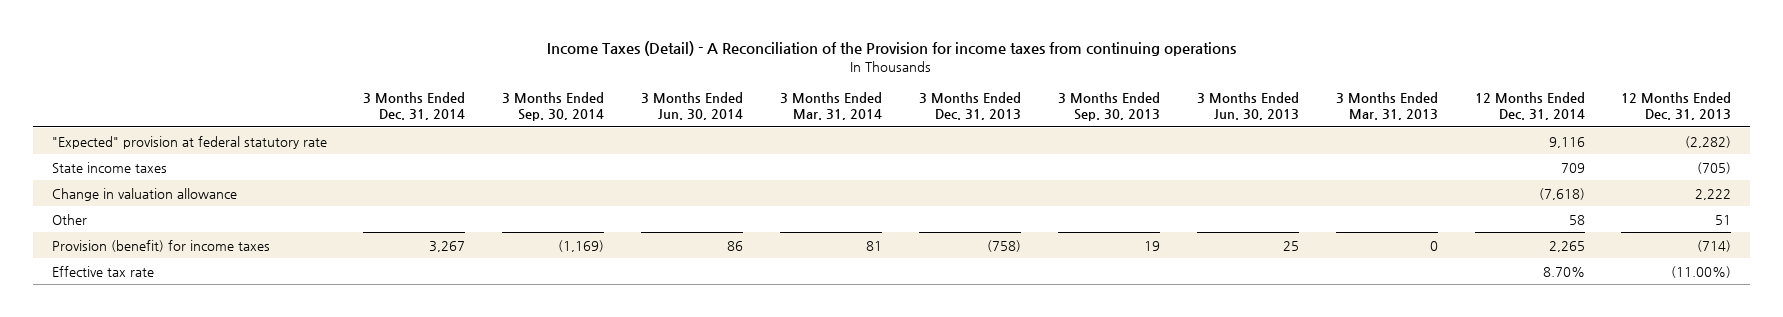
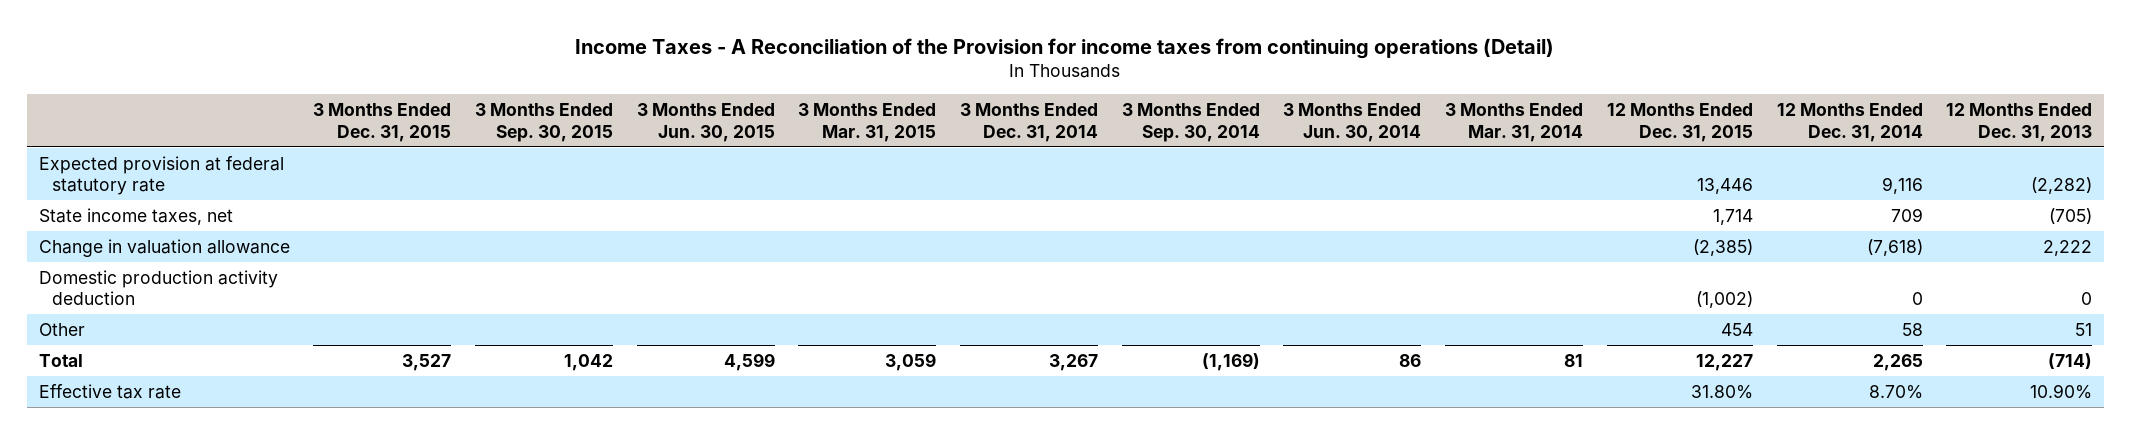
- Income Taxes (Detail) - A Reconciliation of the Provision for income taxes from continuing operations
+ Income Taxes - A Reconciliation of the Provision for income taxes from continuing operations (Detail)
- | 3 Months Ended Dec. 31, 2014 | 3 Months Ended Sep. 30, 2014 | 3 Months Ended Jun. 30, 2014 | 3 Months Ended Mar. 31, 2014 | 3 Months Ended Dec. 31, 2013 | 3 Months Ended Sep. 30, 2013 | 3 Months Ended Jun. 30, 2013 | 3 Months Ended Mar. 31, 2013 | 12 Months Ended Dec. 31, 2014 | 12 Months Ended Dec. 31, 2013
+ | 3 Months Ended Dec. 31, 2015 | 3 Months Ended Sep. 30, 2015 | 3 Months Ended Jun. 30, 2015 | 3 Months Ended Mar. 31, 2015 | 3 Months Ended Dec. 31, 2014 | 3 Months Ended Sep. 30, 2014 | 3 Months Ended Jun. 30, 2014 | 3 Months Ended Mar. 31, 2014 | 12 Months Ended Dec. 31, 2015 | 12 Months Ended Dec. 31, 2014 | 12 Months Ended Dec. 31, 2013
- "Expected" provision at federal statutory rate | | | | | | | | | 9,116 | (2,282)
- State income taxes | | | | | | | | | 709 | (705)
+ Expected provision at federal statutory rate | | | | | | | | | 13,446 | 9,116 | (2,282)
+ State income taxes, net | | | | | | | | | 1,714 | 709 | (705)
+ Domestic production activity deduction | | | | | | | | | (1,002) | 0 | 0
- Provision (benefit) for income taxes | 3,267 | (1,169) | 86 | 81 | (758) | 19 | 25 | 0 | 2,265 | (714)
- Effective tax rate | | | | | | | | | 8.70% | (11.00%)
+ Total | 3,527 | 1,042 | 4,599 | 3,059 | 3,267 | (1,169) | 86 | 81 | 12,227 | 2,265 | (714)
+ Effective tax rate | | | | | | | | | 31.80% | 8.70% | 10.90%

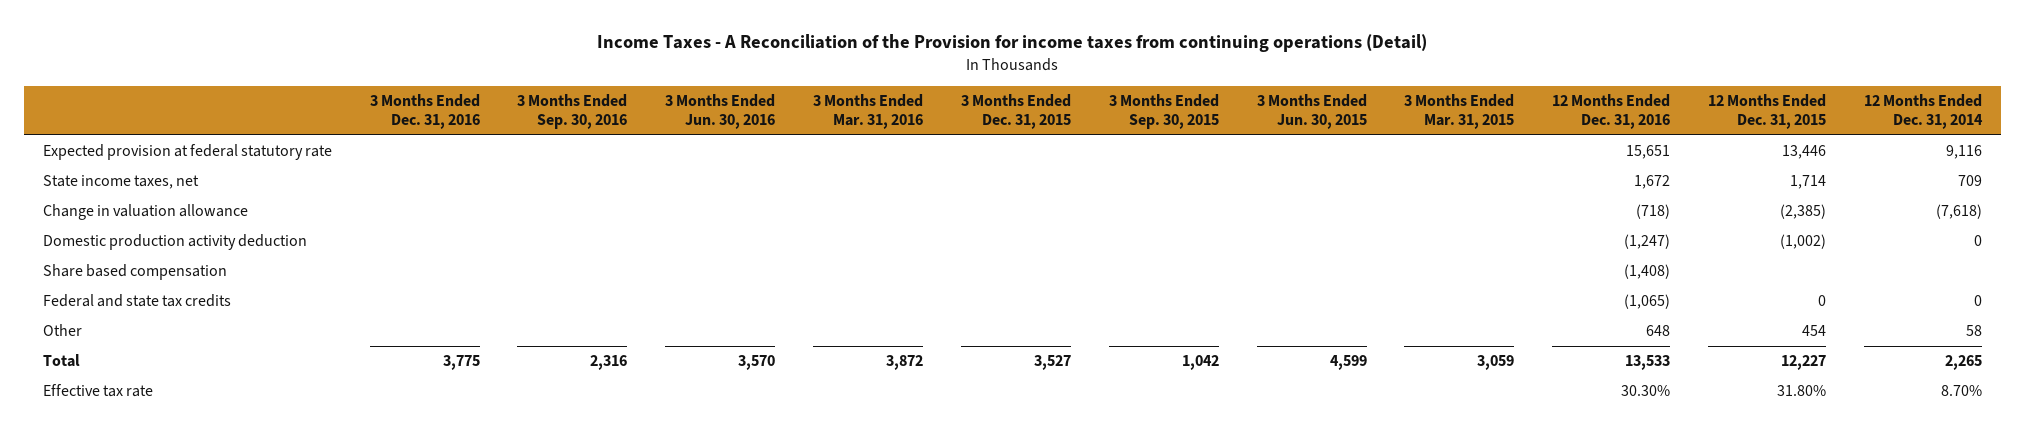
- | 3 Months Ended Dec. 31, 2015 | 3 Months Ended Sep. 30, 2015 | 3 Months Ended Jun. 30, 2015 | 3 Months Ended Mar. 31, 2015 | 3 Months Ended Dec. 31, 2014 | 3 Months Ended Sep. 30, 2014 | 3 Months Ended Jun. 30, 2014 | 3 Months Ended Mar. 31, 2014 | 12 Months Ended Dec. 31, 2015 | 12 Months Ended Dec. 31, 2014 | 12 Months Ended Dec. 31, 2013
+ | 3 Months Ended Dec. 31, 2016 | 3 Months Ended Sep. 30, 2016 | 3 Months Ended Jun. 30, 2016 | 3 Months Ended Mar. 31, 2016 | 3 Months Ended Dec. 31, 2015 | 3 Months Ended Sep. 30, 2015 | 3 Months Ended Jun. 30, 2015 | 3 Months Ended Mar. 31, 2015 | 12 Months Ended Dec. 31, 2016 | 12 Months Ended Dec. 31, 2015 | 12 Months Ended Dec. 31, 2014
+ Share based compensation | | | | | | | | | (1,408) | |
+ Federal and state tax credits | | | | | | | | | (1,065) | 0 | 0

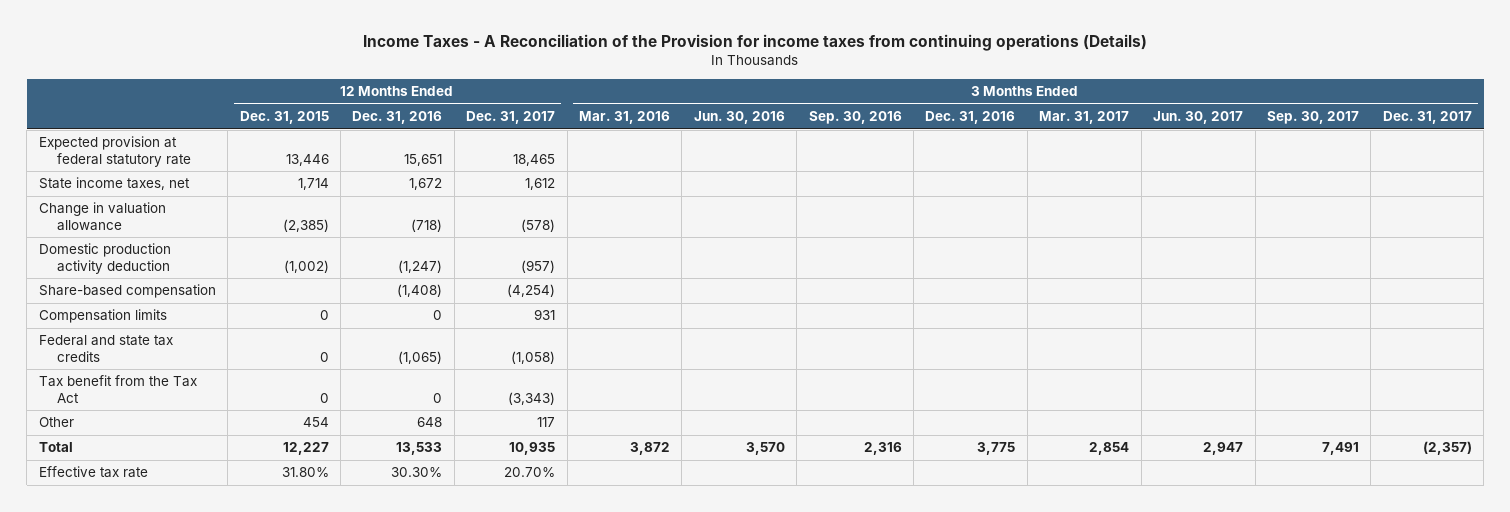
- Income Taxes - A Reconciliation of the Provision for income taxes from continuing operations (Detail)
+ Income Taxes - A Reconciliation of the Provision for income taxes from continuing operations (Details)
- | 3 Months Ended Dec. 31, 2016 | 3 Months Ended Sep. 30, 2016 | 3 Months Ended Jun. 30, 2016 | 3 Months Ended Mar. 31, 2016 | 3 Months Ended Dec. 31, 2015 | 3 Months Ended Sep. 30, 2015 | 3 Months Ended Jun. 30, 2015 | 3 Months Ended Mar. 31, 2015 | 12 Months Ended Dec. 31, 2016 | 12 Months Ended Dec. 31, 2015 | 12 Months Ended Dec. 31, 2014
+ | 12 Months Ended Dec. 31, 2015 | 12 Months Ended Dec. 31, 2016 | 12 Months Ended Dec. 31, 2017 | 3 Months Ended Mar. 31, 2016 | 3 Months Ended Jun. 30, 2016 | 3 Months Ended Sep. 30, 2016 | 3 Months Ended Dec. 31, 2016 | 3 Months Ended Mar. 31, 2017 | 3 Months Ended Jun. 30, 2017 | 3 Months Ended Sep. 30, 2017 | 3 Months Ended Dec. 31, 2017
- Share based compensation | | | | | | | | | (1,408) | |
+ Share-based compensation | | (1,408) | (4,254) | | | | | | | |
+ Compensation limits | 0 | 0 | 931 | | | | | | | |
+ Tax benefit from the Tax Act | 0 | 0 | (3,343) | | | | | | | |

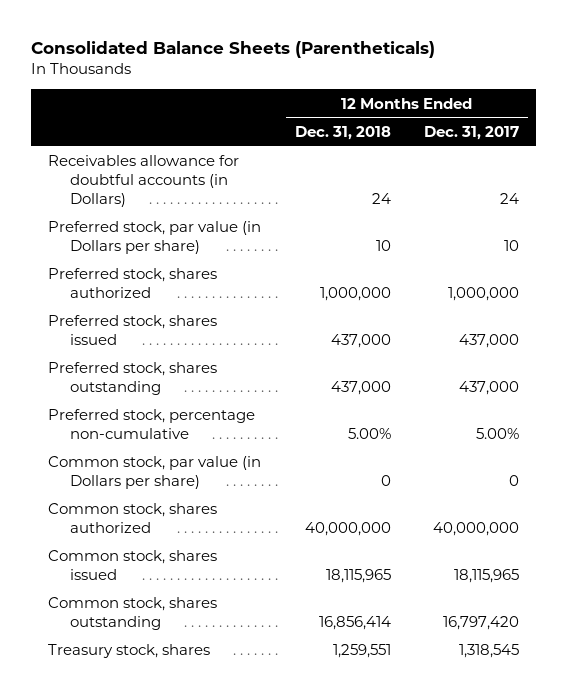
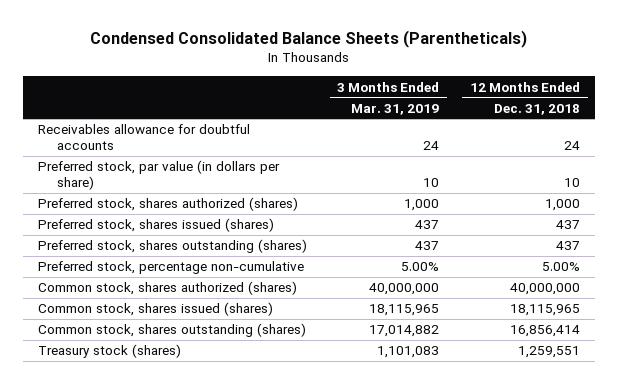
- Consolidated Balance Sheets (Parentheticals)
+ Condensed Consolidated Balance Sheets (Parentheticals)
- | 12 Months Ended Dec. 31, 2018 | 12 Months Ended Dec. 31, 2017
+ | 3 Months Ended Mar. 31, 2019 | 12 Months Ended Dec. 31, 2018
- Receivables allowance for doubtful accounts (in Dollars) | 24 | 24
- Preferred stock, par value (in Dollars per share) | 10 | 10
- Preferred stock, shares authorized | 1,000,000 | 1,000,000
- Preferred stock, shares issued | 437,000 | 437,000
- Preferred stock, shares outstanding | 437,000 | 437,000
+ Receivables allowance for doubtful accounts | 24 | 24
+ Preferred stock, par value (in dollars per share) | 10 | 10
+ Preferred stock, shares authorized (shares) | 1,000 | 1,000
+ Preferred stock, shares issued (shares) | 437 | 437
+ Preferred stock, shares outstanding (shares) | 437 | 437
- Common stock, par value (in Dollars per share) | 0 | 0
- Common stock, shares authorized | 40,000,000 | 40,000,000
- Common stock, shares issued | 18,115,965 | 18,115,965
- Common stock, shares outstanding | 16,856,414 | 16,797,420
- Treasury stock, shares | 1,259,551 | 1,318,545
+ Common stock, shares authorized (shares) | 40,000,000 | 40,000,000
+ Common stock, shares issued (shares) | 18,115,965 | 18,115,965
+ Common stock, shares outstanding (shares) | 17,014,882 | 16,856,414
+ Treasury stock (shares) | 1,101,083 | 1,259,551

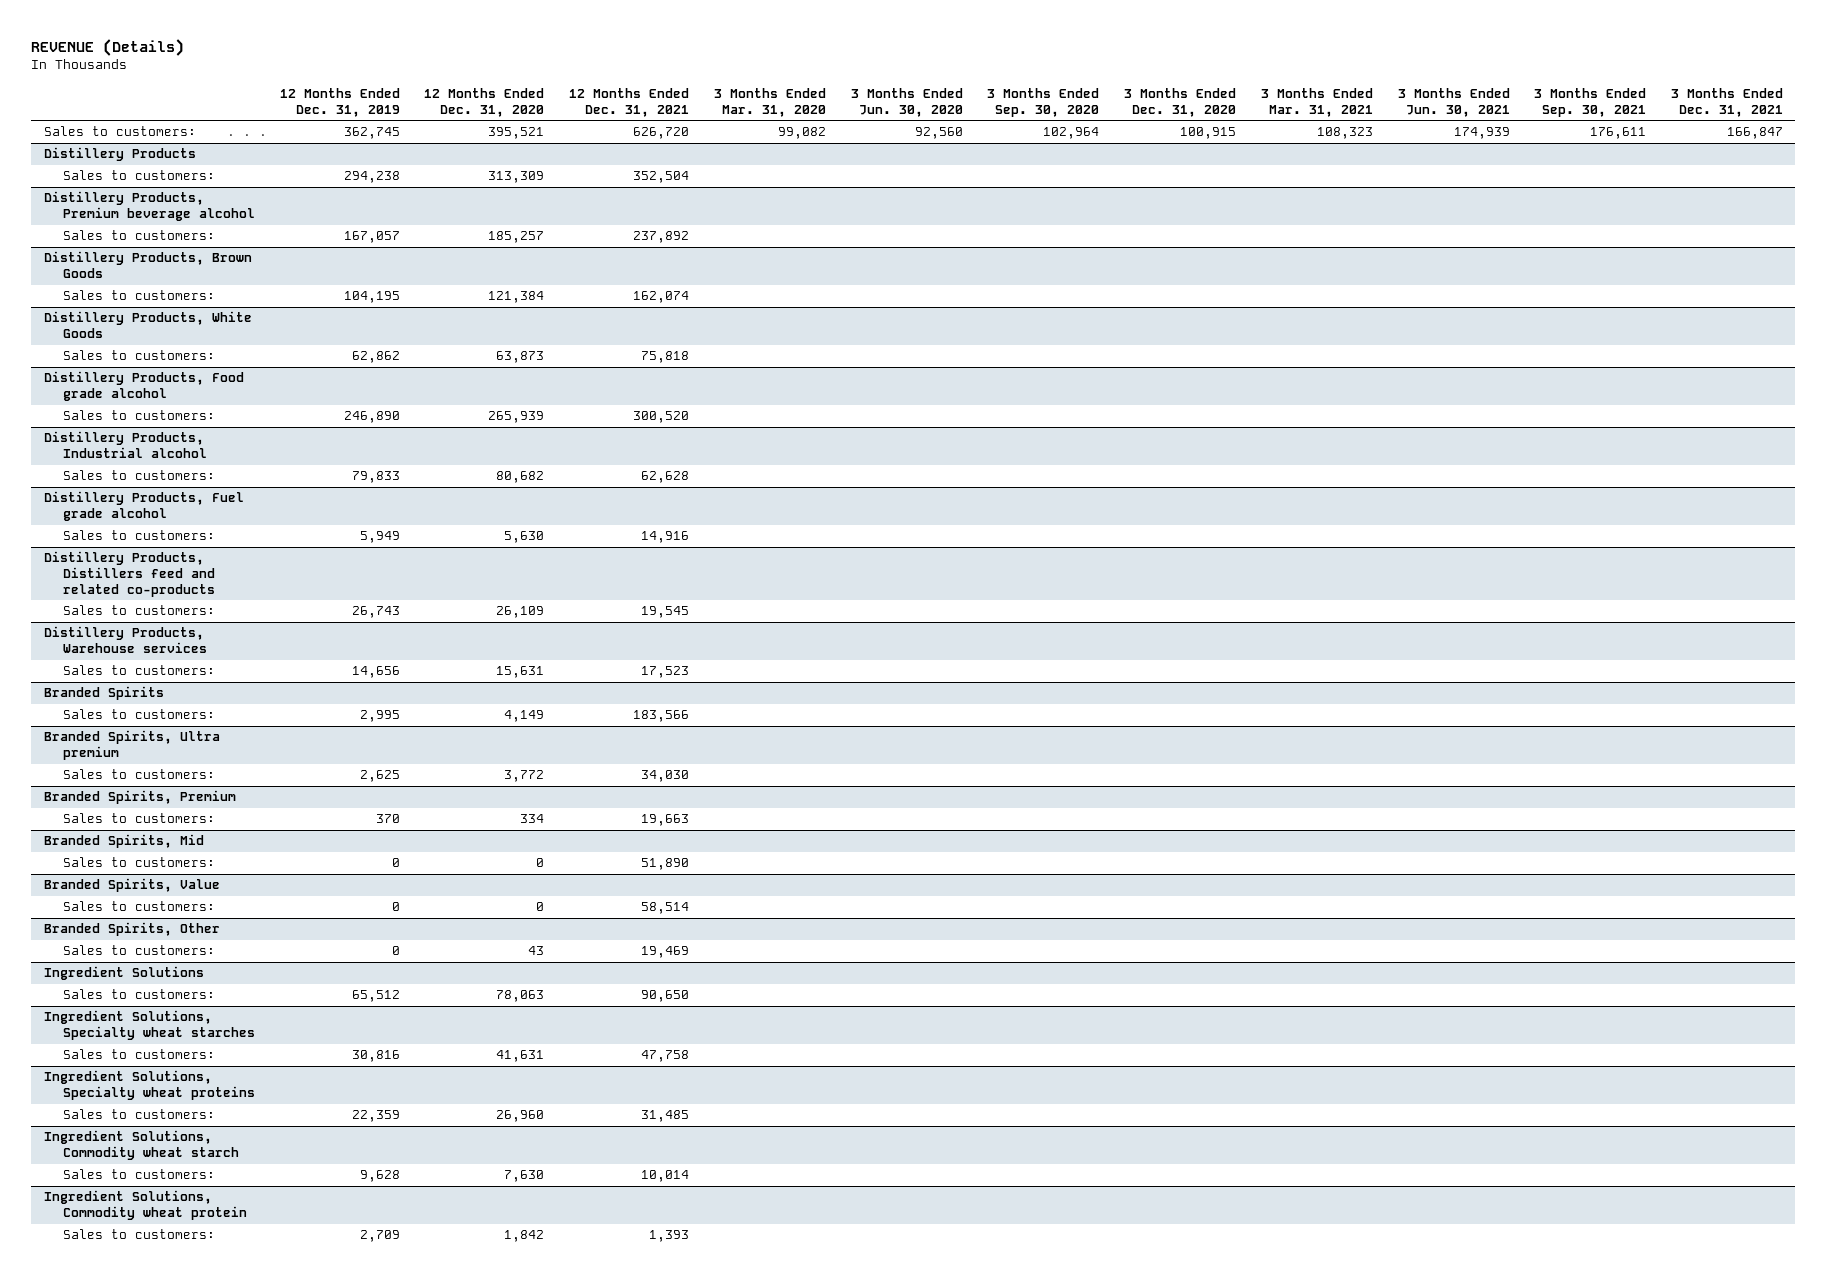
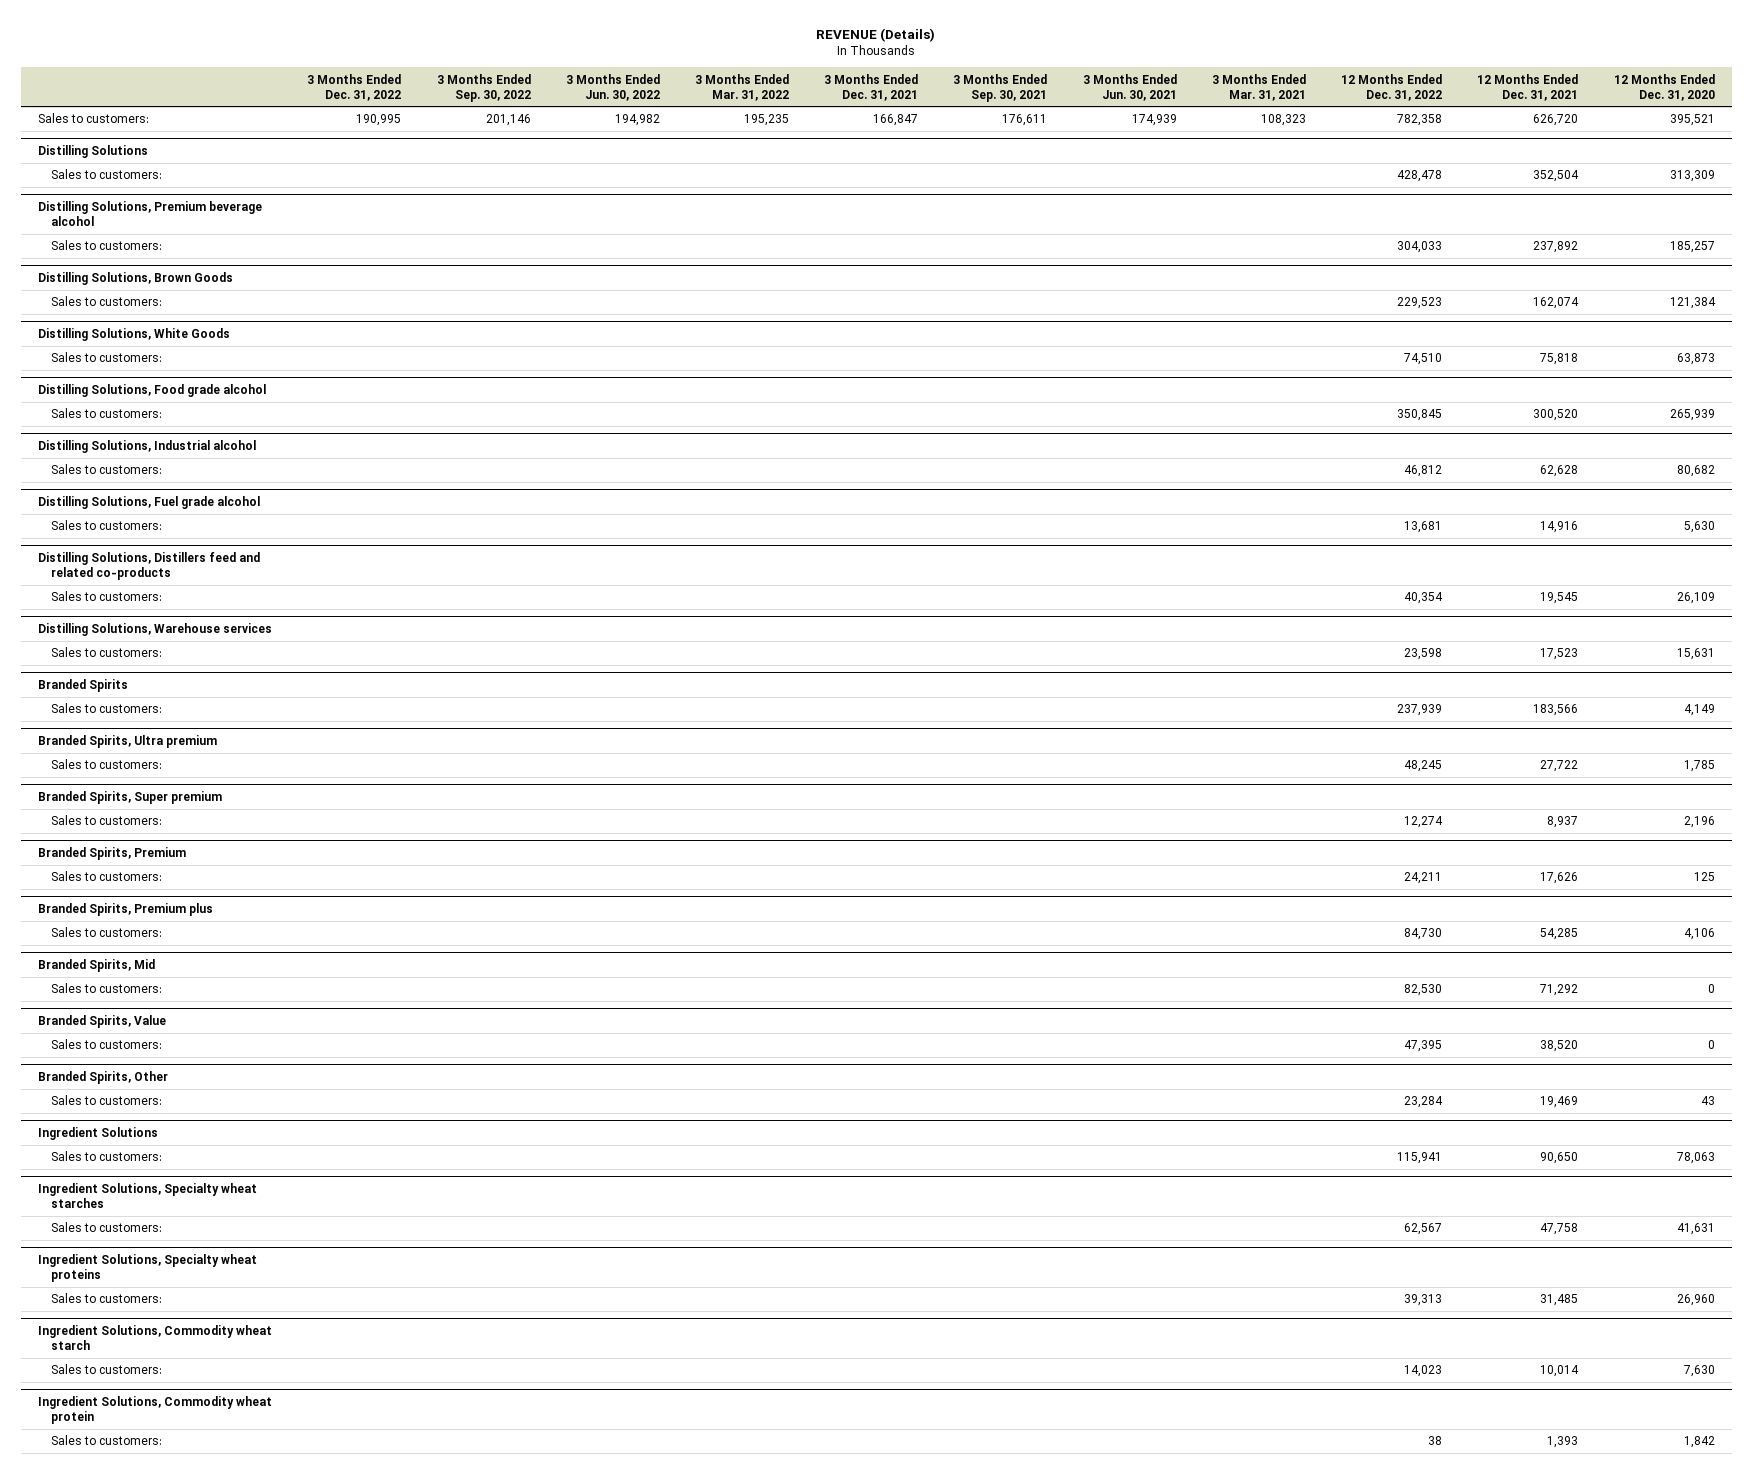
- | 12 Months Ended Dec. 31, 2019 | 12 Months Ended Dec. 31, 2020 | 12 Months Ended Dec. 31, 2021 | 3 Months Ended Mar. 31, 2020 | 3 Months Ended Jun. 30, 2020 | 3 Months Ended Sep. 30, 2020 | 3 Months Ended Dec. 31, 2020 | 3 Months Ended Mar. 31, 2021 | 3 Months Ended Jun. 30, 2021 | 3 Months Ended Sep. 30, 2021 | 3 Months Ended Dec. 31, 2021
+ | 3 Months Ended Dec. 31, 2022 | 3 Months Ended Sep. 30, 2022 | 3 Months Ended Jun. 30, 2022 | 3 Months Ended Mar. 31, 2022 | 3 Months Ended Dec. 31, 2021 | 3 Months Ended Sep. 30, 2021 | 3 Months Ended Jun. 30, 2021 | 3 Months Ended Mar. 31, 2021 | 12 Months Ended Dec. 31, 2022 | 12 Months Ended Dec. 31, 2021 | 12 Months Ended Dec. 31, 2020
- Distillery Products
+ Distilling Solutions
- Distillery Products, Premium beverage alcohol
+ Distilling Solutions, Premium beverage alcohol
- Distillery Products, Brown Goods
+ Distilling Solutions, Brown Goods
- Distillery Products, White Goods
+ Distilling Solutions, White Goods
- Distillery Products, Food grade alcohol
+ Distilling Solutions, Food grade alcohol
- Distillery Products, Industrial alcohol
+ Distilling Solutions, Industrial alcohol
- Distillery Products, Fuel grade alcohol
+ Distilling Solutions, Fuel grade alcohol
- Distillery Products, Distillers feed and related co-products
+ Distilling Solutions, Distillers feed and related co-products
- Distillery Products, Warehouse services
+ Distilling Solutions, Warehouse services
@ Branded Spirits, Ultra premium
- Sales to customers: | 2,625 | 3,772 | 34,030 | | | | | | | |
+ Sales to customers: | | | | | | | | | 48,245 | 27,722 | 1,785
+ Branded Spirits, Super premium
+ Sales to customers: | | | | | | | | | 12,274 | 8,937 | 2,196
@ Branded Spirits, Premium
- Sales to customers: | 370 | 334 | 19,663 | | | | | | | |
+ Sales to customers: | | | | | | | | | 24,211 | 17,626 | 125
+ Branded Spirits, Premium plus
+ Sales to customers: | | | | | | | | | 84,730 | 54,285 | 4,106
@ Branded Spirits, Mid
- Sales to customers: | 0 | 0 | 51,890 | | | | | | | |
+ Sales to customers: | | | | | | | | | 82,530 | 71,292 | 0
@ Branded Spirits, Value
- Sales to customers: | 0 | 0 | 58,514 | | | | | | | |
+ Sales to customers: | | | | | | | | | 47,395 | 38,520 | 0

